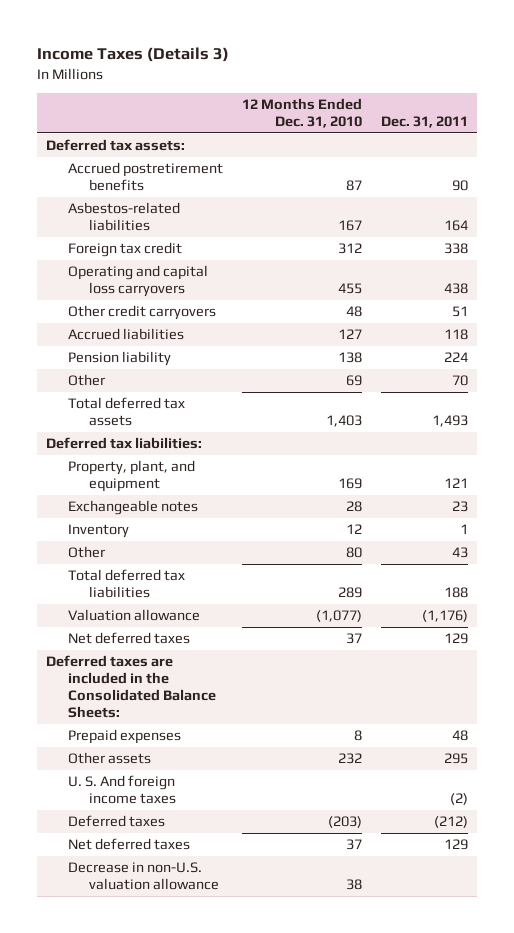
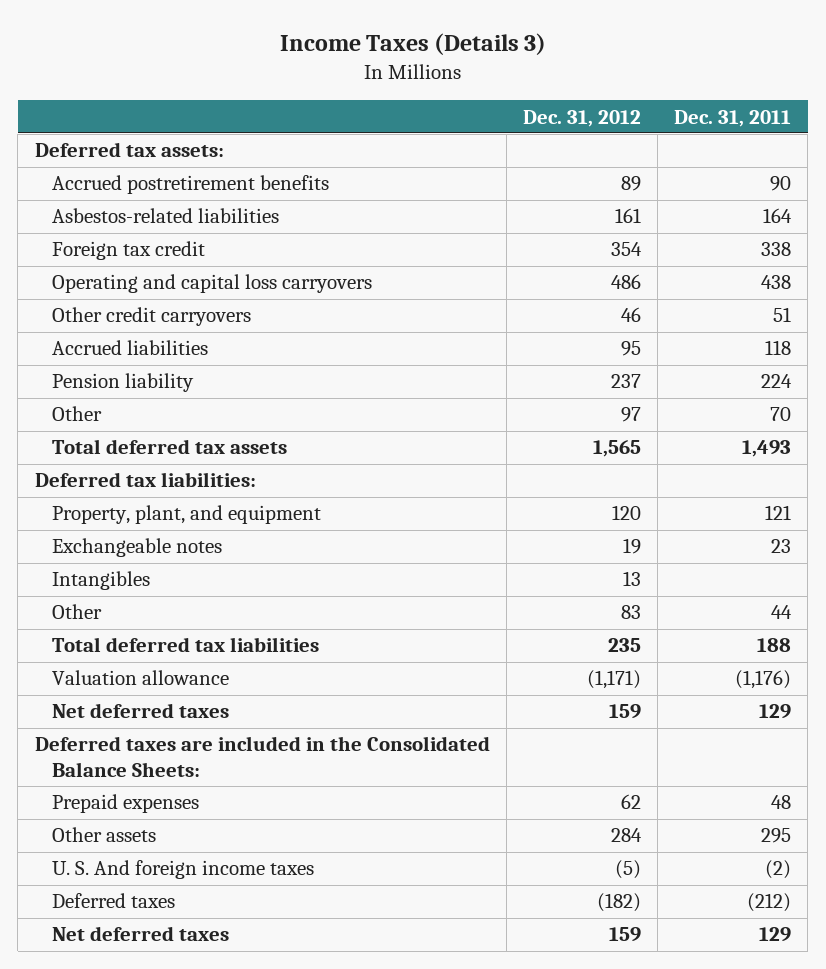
- | 12 Months Ended Dec. 31, 2010 | Dec. 31, 2011
+ | Dec. 31, 2012 | Dec. 31, 2011
- Inventory | 12 | 1
- Other | 80 | 43
+ Intangibles | 13 |
+ Other | 83 | 44
- Decrease in non-U.S. valuation allowance | 38 |

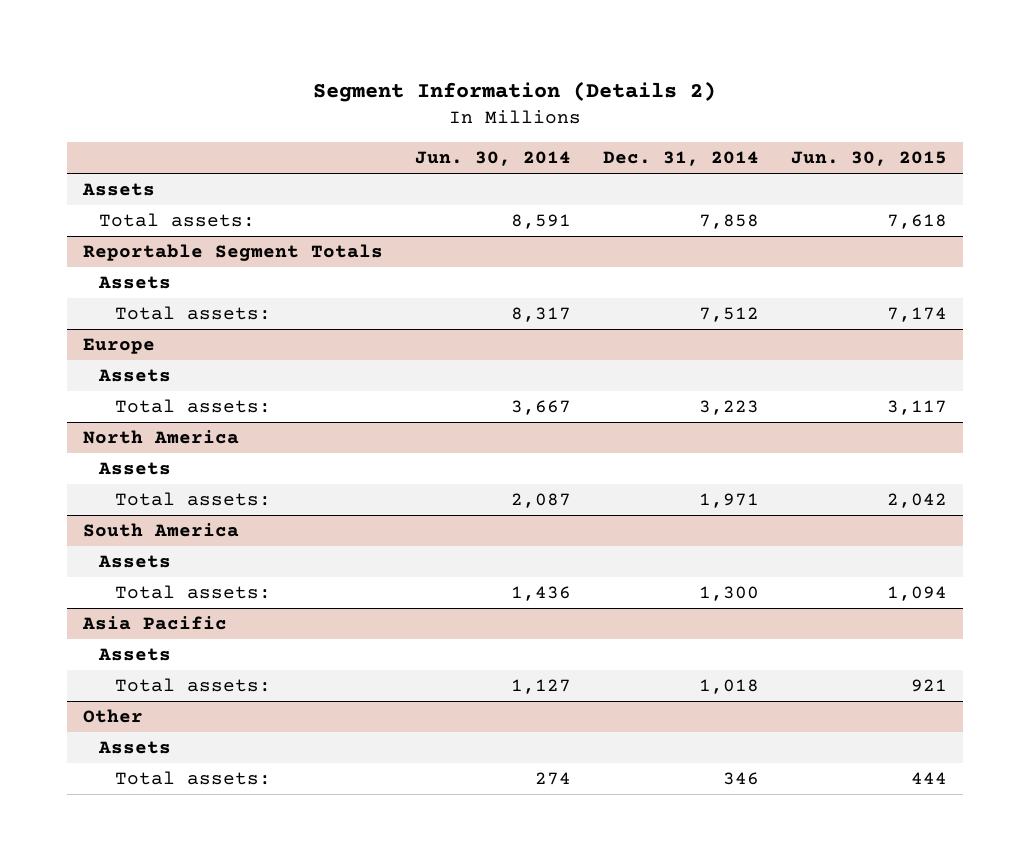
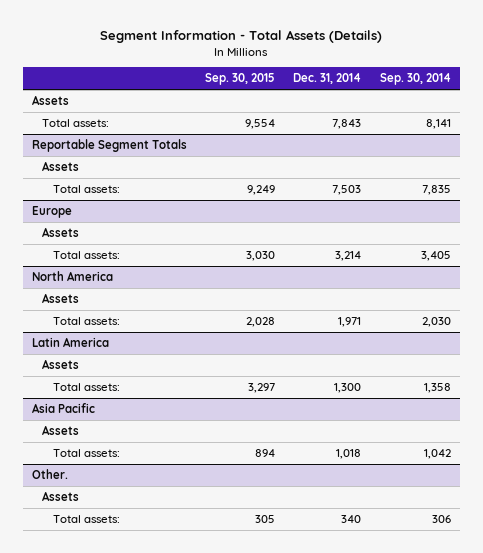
- Segment Information (Details 2)
+ Segment Information - Total Assets (Details)
- | Jun. 30, 2014 | Dec. 31, 2014 | Jun. 30, 2015
+ | Sep. 30, 2015 | Dec. 31, 2014 | Sep. 30, 2014
- Total assets: | 8,591 | 7,858 | 7,618
+ Total assets: | 9,554 | 7,843 | 8,141
@ Reportable Segment Totals
- Total assets: | 8,317 | 7,512 | 7,174
+ Total assets: | 9,249 | 7,503 | 7,835
@ Europe
- Total assets: | 3,667 | 3,223 | 3,117
+ Total assets: | 3,030 | 3,214 | 3,405
- South America
+ Latin America
- Other
+ Other.
- Total assets: | 274 | 346 | 444
+ Total assets: | 305 | 340 | 306

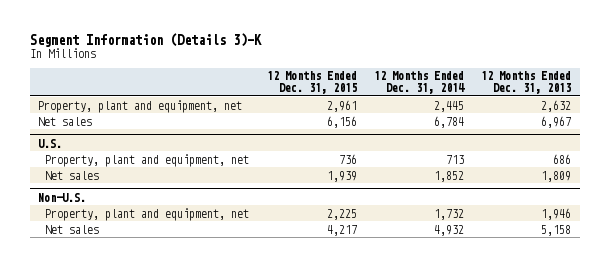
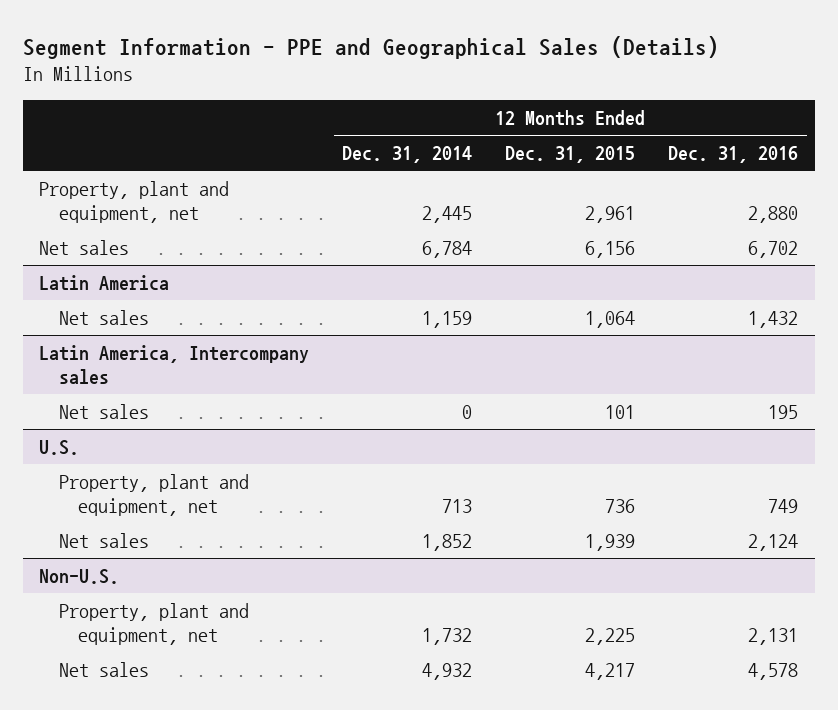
- Segment Information (Details 3)-K
+ Segment Information - PPE and Geographical Sales (Details)
- | 12 Months Ended Dec. 31, 2015 | 12 Months Ended Dec. 31, 2014 | 12 Months Ended Dec. 31, 2013
+ | 12 Months Ended Dec. 31, 2014 | 12 Months Ended Dec. 31, 2015 | 12 Months Ended Dec. 31, 2016
+ Latin America
+ Net sales | 1,159 | 1,064 | 1,432
+ Latin America, Intercompany sales
+ Net sales | 0 | 101 | 195

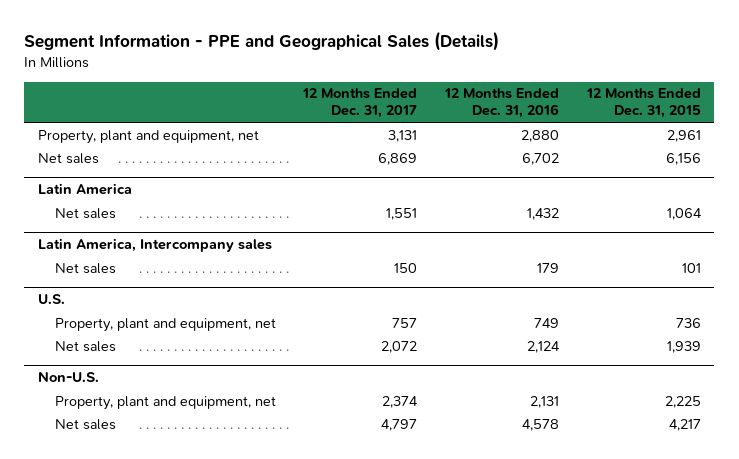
- | 12 Months Ended Dec. 31, 2014 | 12 Months Ended Dec. 31, 2015 | 12 Months Ended Dec. 31, 2016
+ | 12 Months Ended Dec. 31, 2017 | 12 Months Ended Dec. 31, 2016 | 12 Months Ended Dec. 31, 2015
@ Latin America, Intercompany sales
- Net sales | 0 | 101 | 195
+ Net sales | 150 | 179 | 101

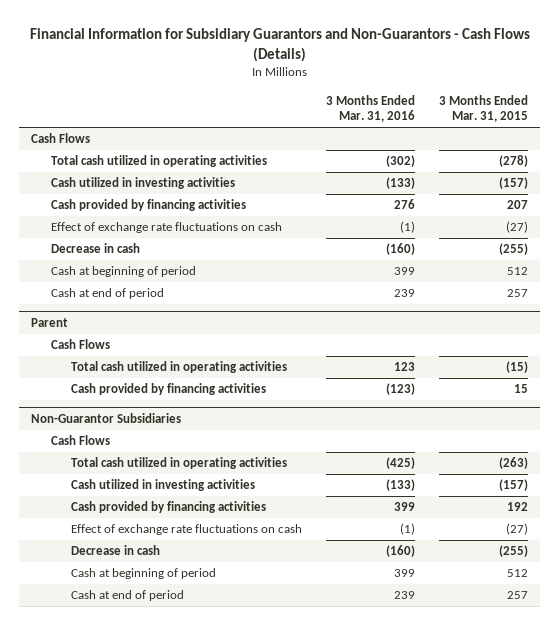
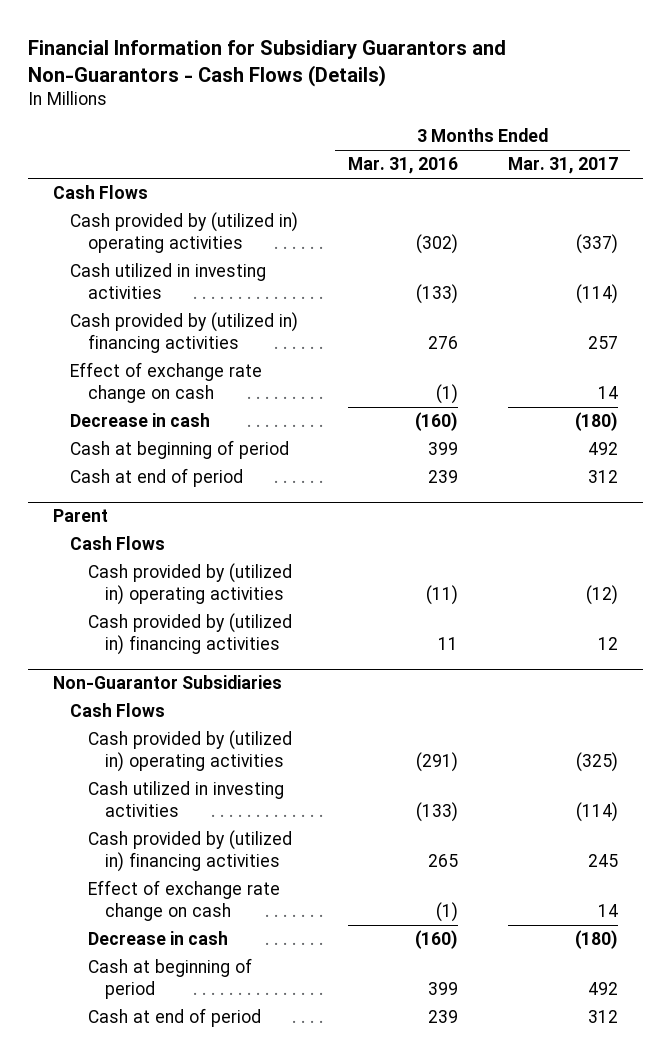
- | 3 Months Ended Mar. 31, 2016 | 3 Months Ended Mar. 31, 2015
+ | 3 Months Ended Mar. 31, 2016 | 3 Months Ended Mar. 31, 2017
- Total cash utilized in operating activities | (302) | (278)
+ Cash provided by (utilized in) operating activities | (302) | (337)
- Cash provided by financing activities | 276 | 207
- Effect of exchange rate fluctuations on cash | (1) | (27)
+ Cash provided by (utilized in) financing activities | 276 | 257
+ Effect of exchange rate change on cash | (1) | 14
@ Parent
- Total cash utilized in operating activities | 123 | (15)
- Cash provided by financing activities | (123) | 15
+ Cash provided by (utilized in) operating activities | (11) | (12)
+ Cash provided by (utilized in) financing activities | 11 | 12
@ Non-Guarantor Subsidiaries
- Total cash utilized in operating activities | (425) | (263)
+ Cash provided by (utilized in) operating activities | (291) | (325)
- Cash provided by financing activities | 399 | 192
- Effect of exchange rate fluctuations on cash | (1) | (27)
+ Cash provided by (utilized in) financing activities | 265 | 245
+ Effect of exchange rate change on cash | (1) | 14

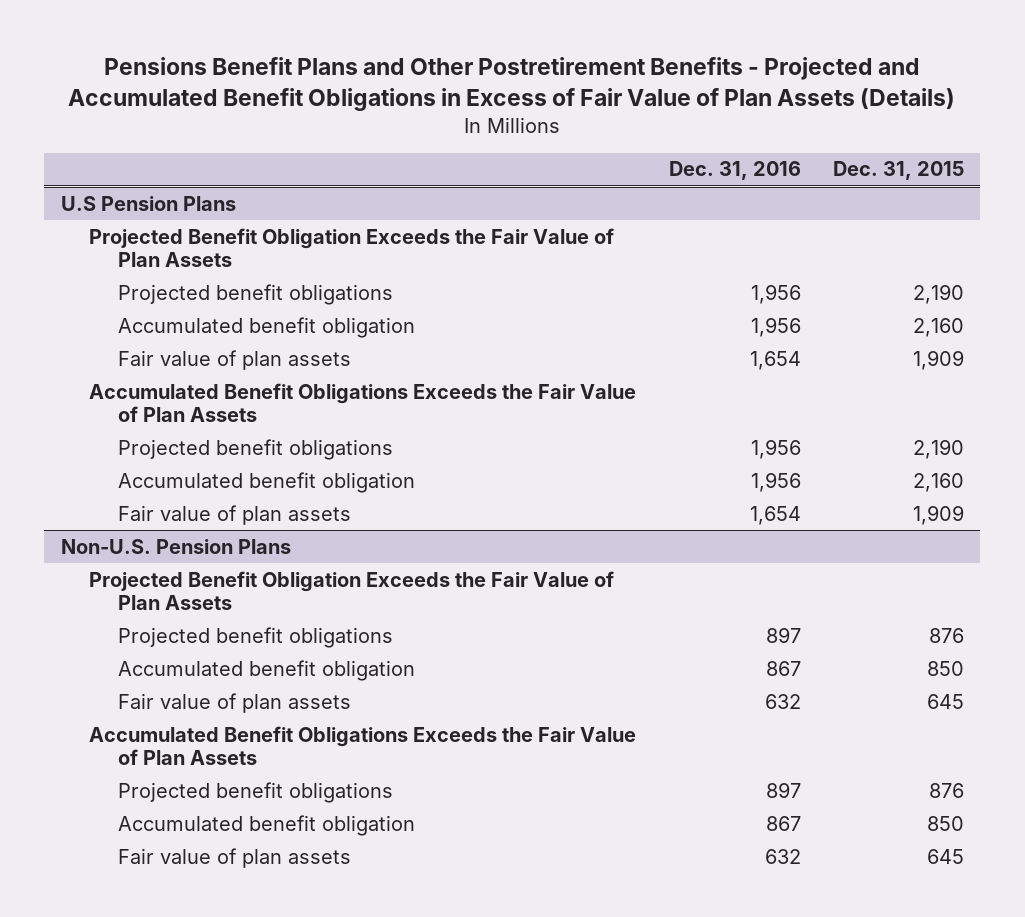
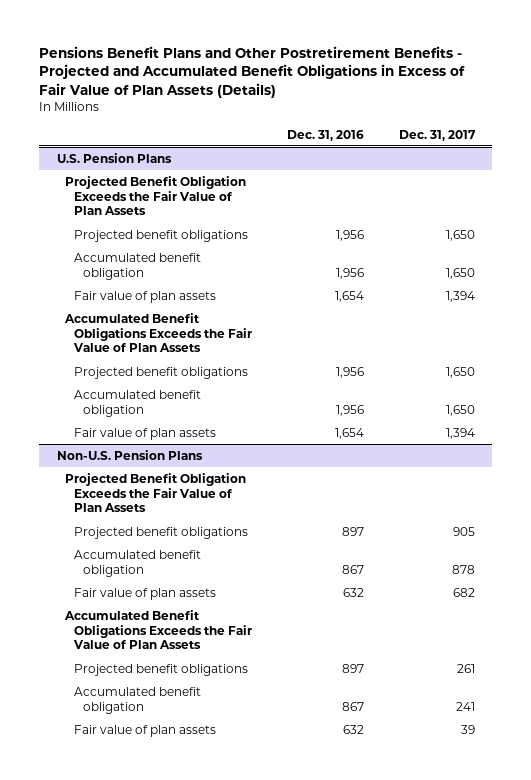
- | Dec. 31, 2016 | Dec. 31, 2015
+ | Dec. 31, 2016 | Dec. 31, 2017
- U.S Pension Plans
+ U.S. Pension Plans

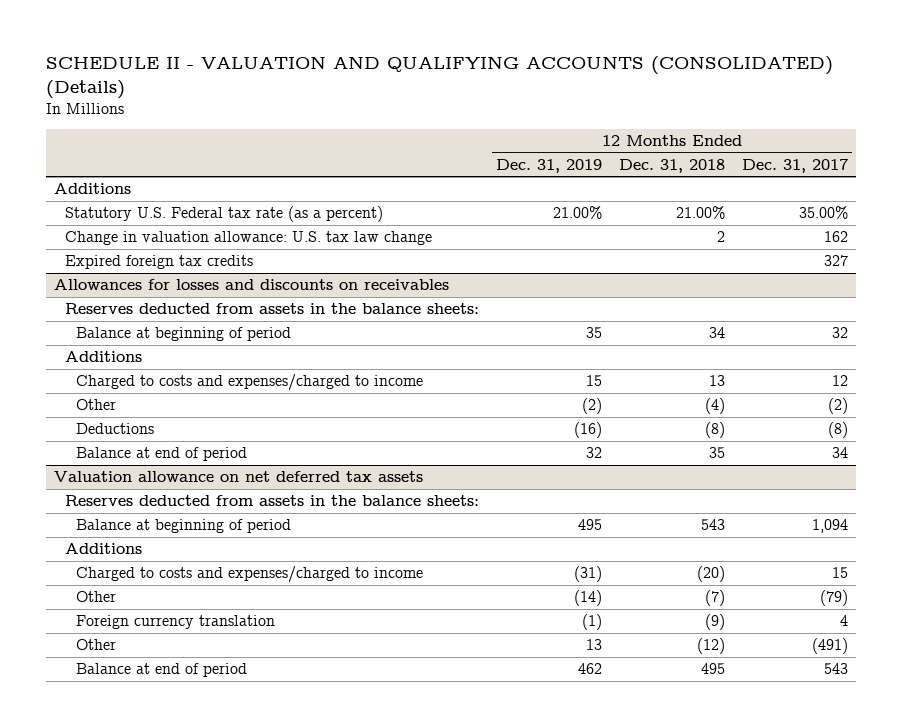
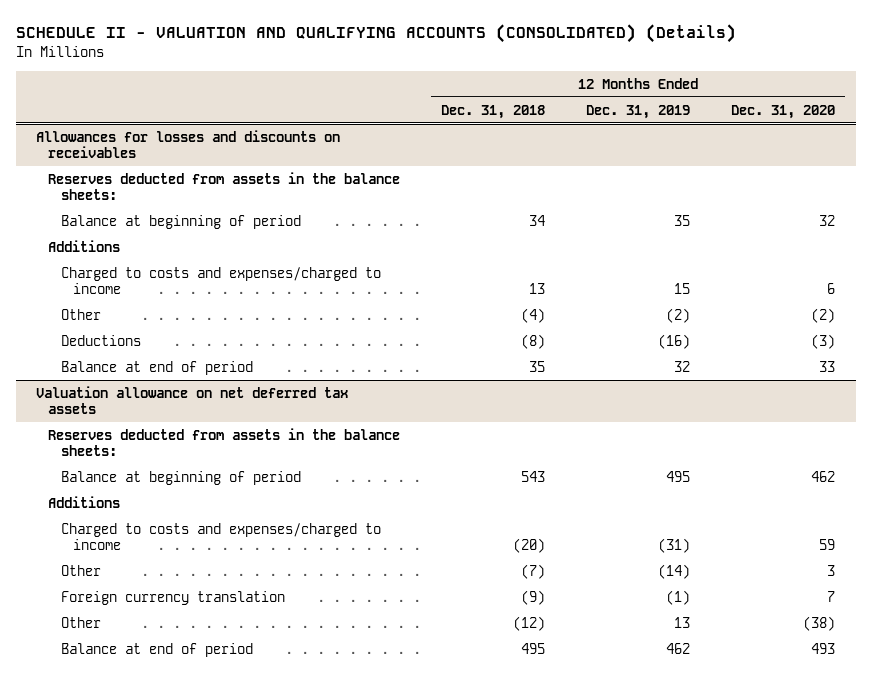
- | 12 Months Ended Dec. 31, 2019 | 12 Months Ended Dec. 31, 2018 | 12 Months Ended Dec. 31, 2017
+ | 12 Months Ended Dec. 31, 2018 | 12 Months Ended Dec. 31, 2019 | 12 Months Ended Dec. 31, 2020
- Additions
- Statutory U.S. Federal tax rate (as a percent) | 21.00% | 21.00% | 35.00%
- Change in valuation allowance: U.S. tax law change | | 2 | 162
- Expired foreign tax credits | | | 327

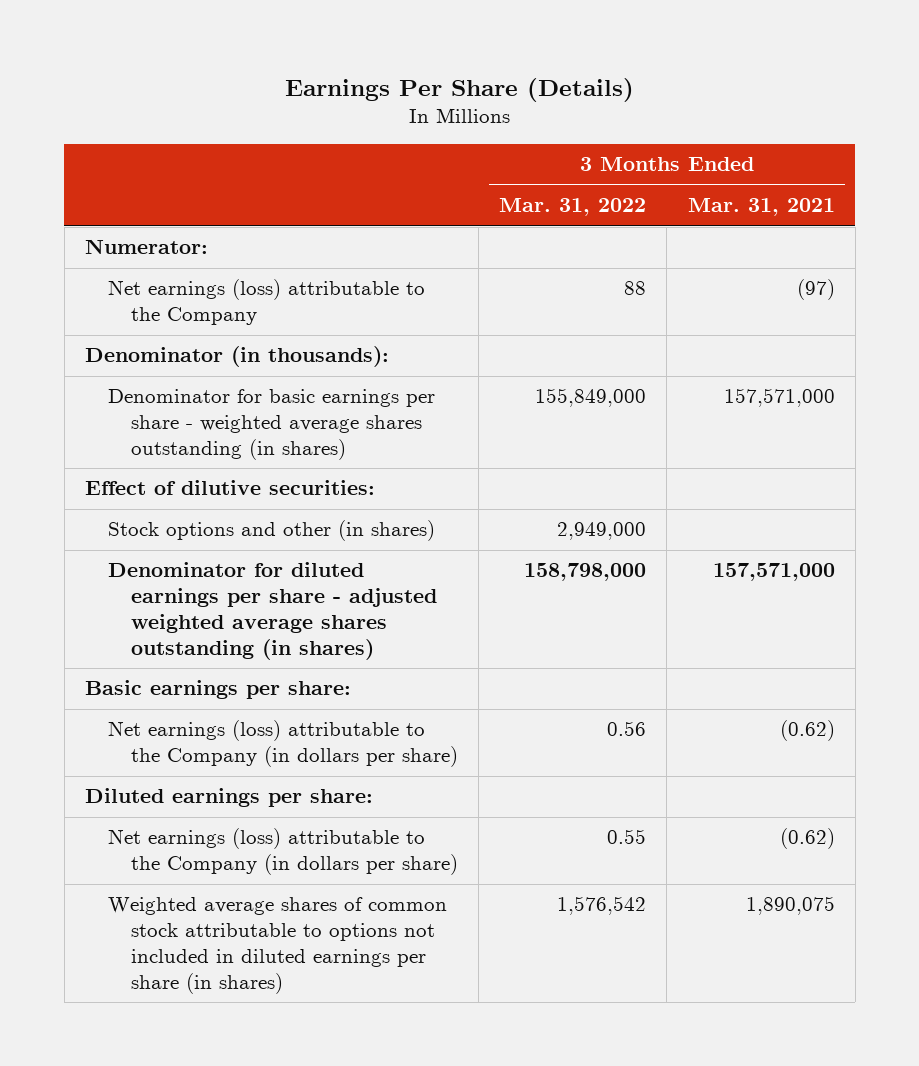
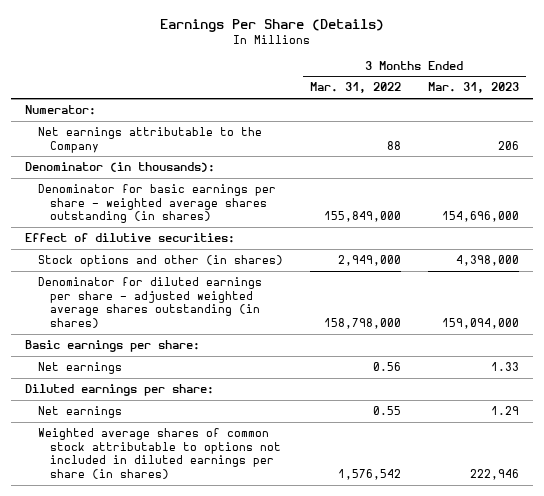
- | 3 Months Ended Mar. 31, 2022 | 3 Months Ended Mar. 31, 2021
+ | 3 Months Ended Mar. 31, 2022 | 3 Months Ended Mar. 31, 2023
- Net earnings (loss) attributable to the Company | 88 | (97)
+ Net earnings attributable to the Company | 88 | 206
- Net earnings (loss) attributable to the Company (in dollars per share) | 0.56 | (0.62)
+ Net earnings | 0.56 | 1.33
- Net earnings (loss) attributable to the Company (in dollars per share) | 0.55 | (0.62)
+ Net earnings | 0.55 | 1.29

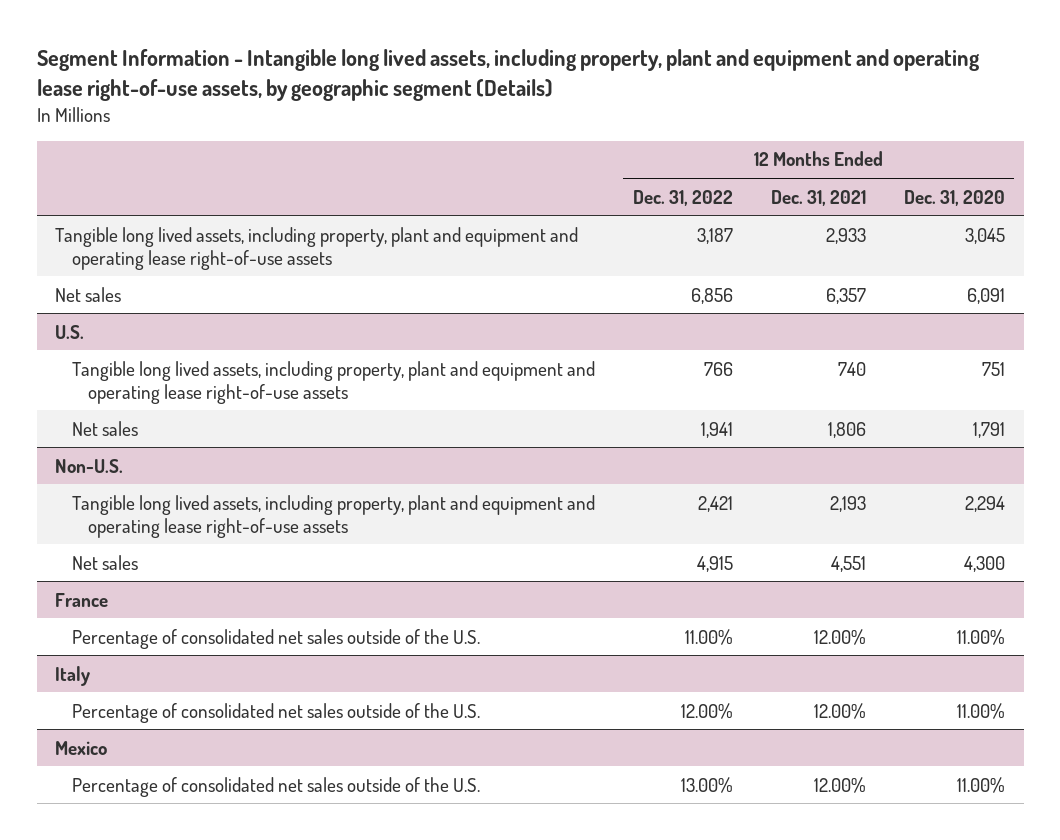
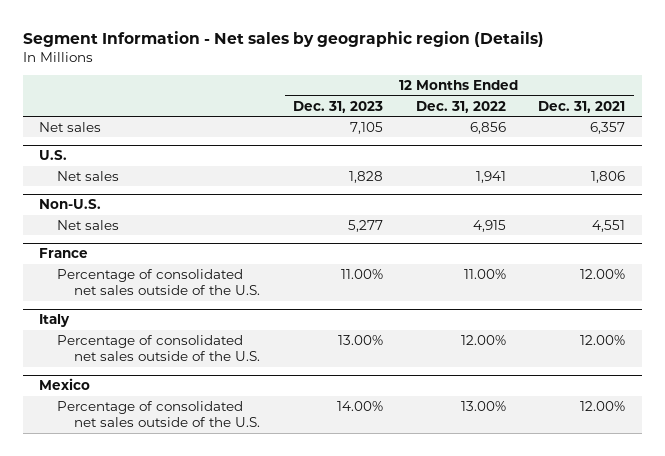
- Segment Information - Intangible long lived assets, including property, plant and equipment and operating lease right-of-use assets, by geographic segment (Details)
+ Segment Information - Net sales by geographic region (Details)
- | 12 Months Ended Dec. 31, 2022 | 12 Months Ended Dec. 31, 2021 | 12 Months Ended Dec. 31, 2020
+ | 12 Months Ended Dec. 31, 2023 | 12 Months Ended Dec. 31, 2022 | 12 Months Ended Dec. 31, 2021
- Tangible long lived assets, including property, plant and equipment and operating lease right-of-use assets | 3,187 | 2,933 | 3,045
@ U.S.
- Tangible long lived assets, including property, plant and equipment and operating lease right-of-use assets | 766 | 740 | 751
@ Non-U.S.
- Tangible long lived assets, including property, plant and equipment and operating lease right-of-use assets | 2,421 | 2,193 | 2,294

